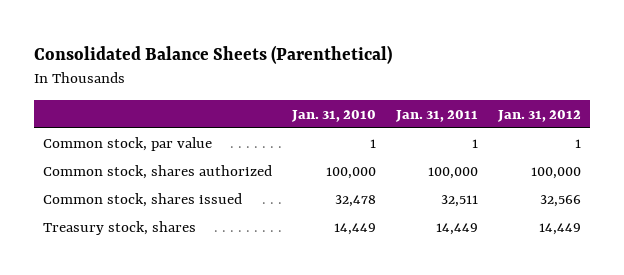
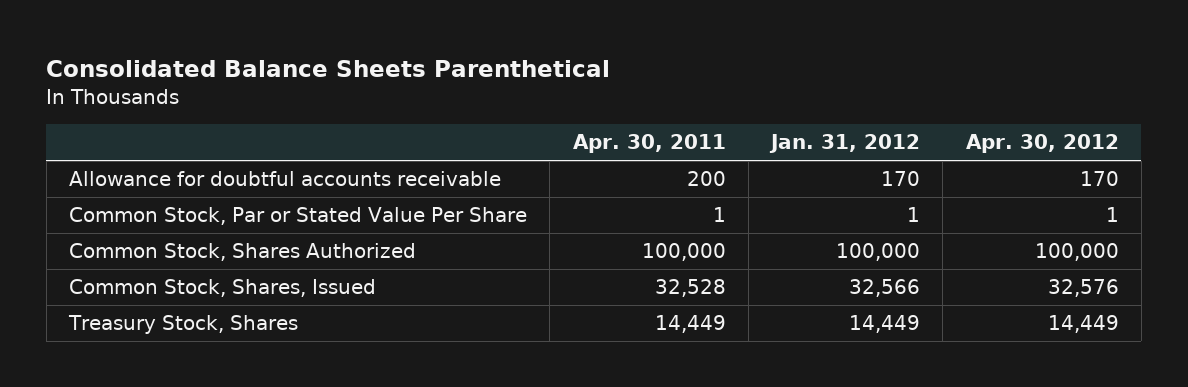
- Consolidated Balance Sheets (Parenthetical)
+ Consolidated Balance Sheets Parenthetical
- | Jan. 31, 2010 | Jan. 31, 2011 | Jan. 31, 2012
+ | Apr. 30, 2011 | Jan. 31, 2012 | Apr. 30, 2012
- Common stock, par value | 1 | 1 | 1
- Common stock, shares authorized | 100,000 | 100,000 | 100,000
- Common stock, shares issued | 32,478 | 32,511 | 32,566
- Treasury stock, shares | 14,449 | 14,449 | 14,449
+ Allowance for doubtful accounts receivable | 200 | 170 | 170
+ Common Stock, Par or Stated Value Per Share | 1 | 1 | 1
+ Common Stock, Shares Authorized | 100,000 | 100,000 | 100,000
+ Common Stock, Shares, Issued | 32,528 | 32,566 | 32,576
+ Treasury Stock, Shares | 14,449 | 14,449 | 14,449

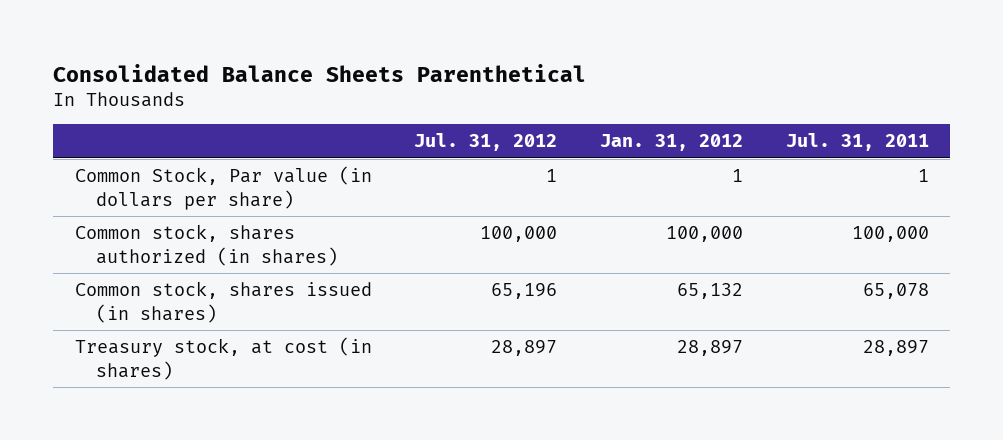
- | Apr. 30, 2011 | Jan. 31, 2012 | Apr. 30, 2012
+ | Jul. 31, 2012 | Jan. 31, 2012 | Jul. 31, 2011
- Allowance for doubtful accounts receivable | 200 | 170 | 170
- Common Stock, Par or Stated Value Per Share | 1 | 1 | 1
- Common Stock, Shares Authorized | 100,000 | 100,000 | 100,000
- Common Stock, Shares, Issued | 32,528 | 32,566 | 32,576
- Treasury Stock, Shares | 14,449 | 14,449 | 14,449
+ Common Stock, Par value (in dollars per share) | 1 | 1 | 1
+ Common stock, shares authorized (in shares) | 100,000 | 100,000 | 100,000
+ Common stock, shares issued (in shares) | 65,196 | 65,132 | 65,078
+ Treasury stock, at cost (in shares) | 28,897 | 28,897 | 28,897

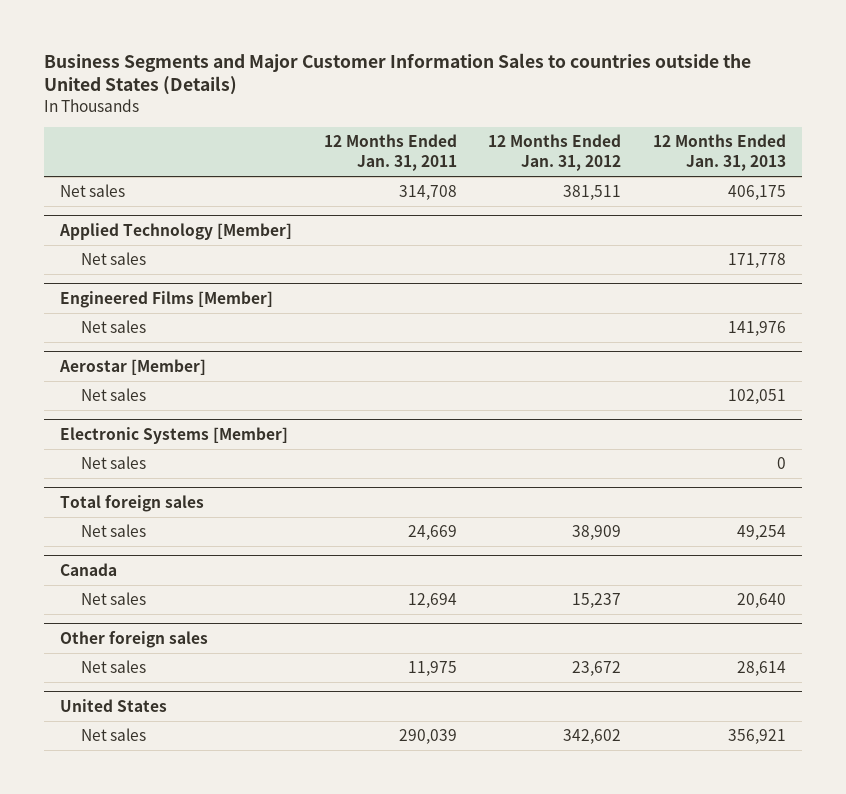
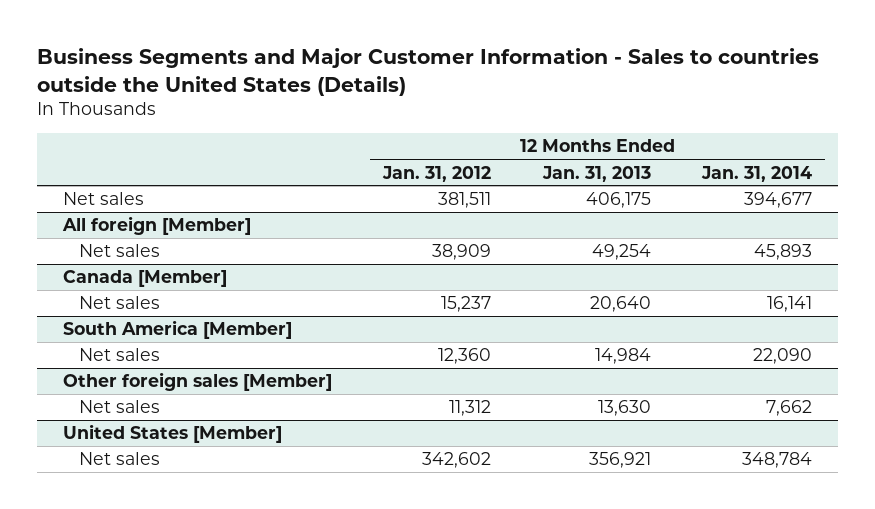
- Business Segments and Major Customer Information Sales to countries outside the United States (Details)
+ Business Segments and Major Customer Information - Sales to countries outside the United States (Details)
- | 12 Months Ended Jan. 31, 2011 | 12 Months Ended Jan. 31, 2012 | 12 Months Ended Jan. 31, 2013
+ | 12 Months Ended Jan. 31, 2012 | 12 Months Ended Jan. 31, 2013 | 12 Months Ended Jan. 31, 2014
- Applied Technology [Member]
- Net sales | | | 171,778
- Engineered Films [Member]
- Net sales | | | 141,976
- Aerostar [Member]
- Net sales | | | 102,051
- Electronic Systems [Member]
- Net sales | | | 0
- Total foreign sales
+ All foreign [Member]
- Canada
+ Canada [Member]
- Other foreign sales
- Net sales | 11,975 | 23,672 | 28,614
- United States
+ South America [Member]
+ Net sales | 12,360 | 14,984 | 22,090
+ Other foreign sales [Member]
+ Net sales | 11,312 | 13,630 | 7,662
+ United States [Member]

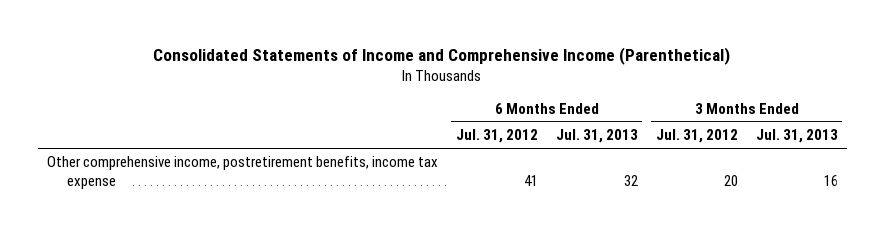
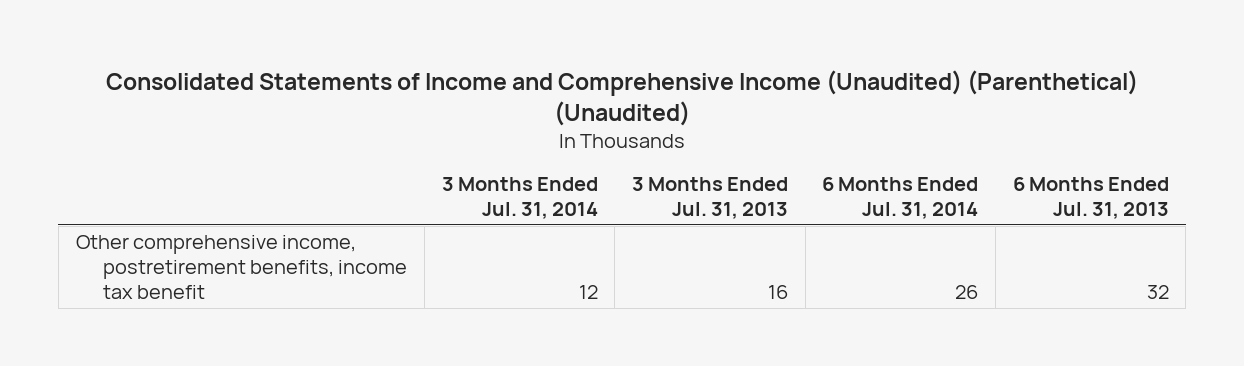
- Consolidated Statements of Income and Comprehensive Income (Parenthetical)
+ Consolidated Statements of Income and Comprehensive Income (Unaudited) (Parenthetical) (Unaudited)
- | 6 Months Ended Jul. 31, 2012 | 6 Months Ended Jul. 31, 2013 | 3 Months Ended Jul. 31, 2012 | 3 Months Ended Jul. 31, 2013
+ | 3 Months Ended Jul. 31, 2014 | 3 Months Ended Jul. 31, 2013 | 6 Months Ended Jul. 31, 2014 | 6 Months Ended Jul. 31, 2013
- Other comprehensive income, postretirement benefits, income tax expense | 41 | 32 | 20 | 16
+ Other comprehensive income, postretirement benefits, income tax benefit | 12 | 16 | 26 | 32

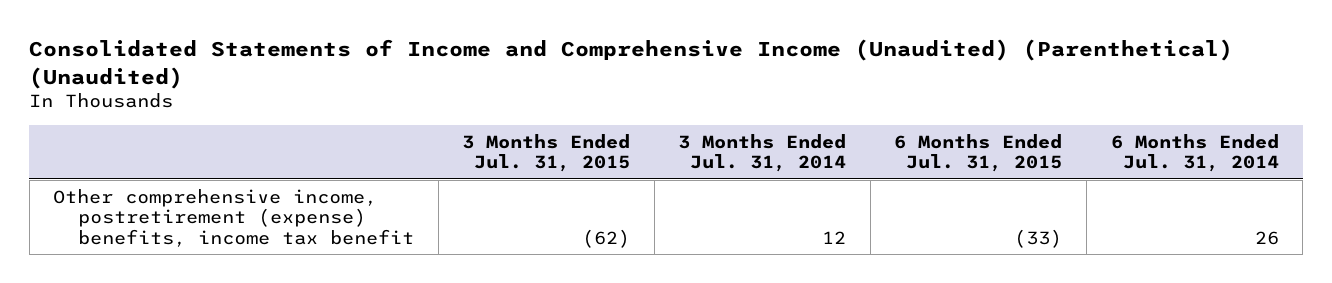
- | 3 Months Ended Jul. 31, 2014 | 3 Months Ended Jul. 31, 2013 | 6 Months Ended Jul. 31, 2014 | 6 Months Ended Jul. 31, 2013
+ | 3 Months Ended Jul. 31, 2015 | 3 Months Ended Jul. 31, 2014 | 6 Months Ended Jul. 31, 2015 | 6 Months Ended Jul. 31, 2014
- Other comprehensive income, postretirement benefits, income tax benefit | 12 | 16 | 26 | 32
+ Other comprehensive income, postretirement (expense) benefits, income tax benefit | (62) | 12 | (33) | 26

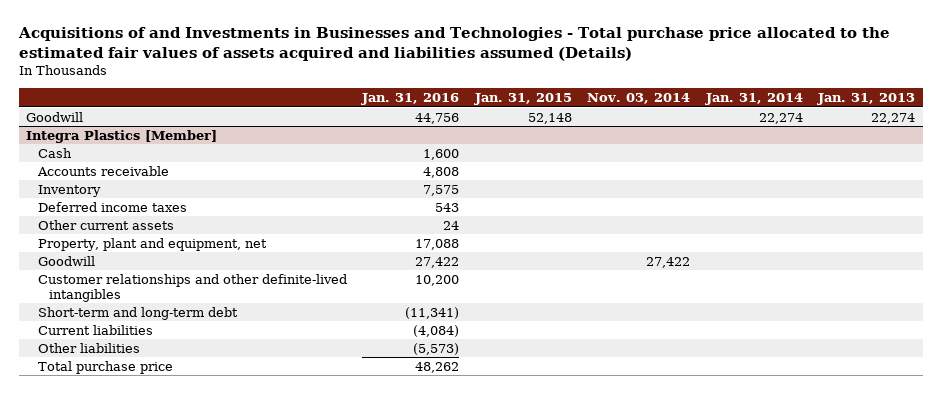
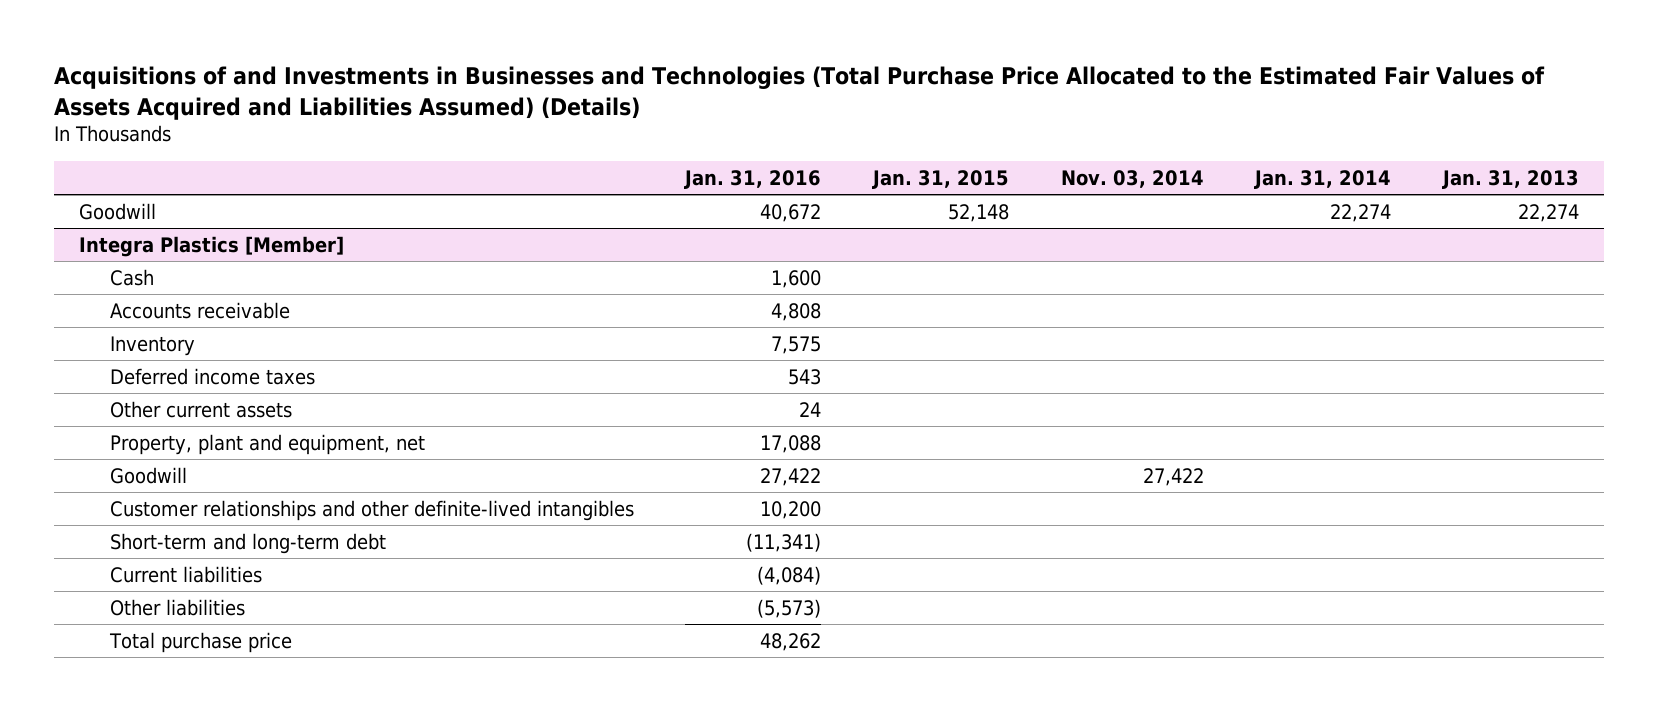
- Acquisitions of and Investments in Businesses and Technologies - Total purchase price allocated to the estimated fair values of assets acquired and liabilities assumed (Details)
+ Acquisitions of and Investments in Businesses and Technologies (Total Purchase Price Allocated to the Estimated Fair Values of Assets Acquired and Liabilities Assumed) (Details)
- Goodwill | 44,756 | 52,148 | | 22,274 | 22,274
+ Goodwill | 40,672 | 52,148 | | 22,274 | 22,274

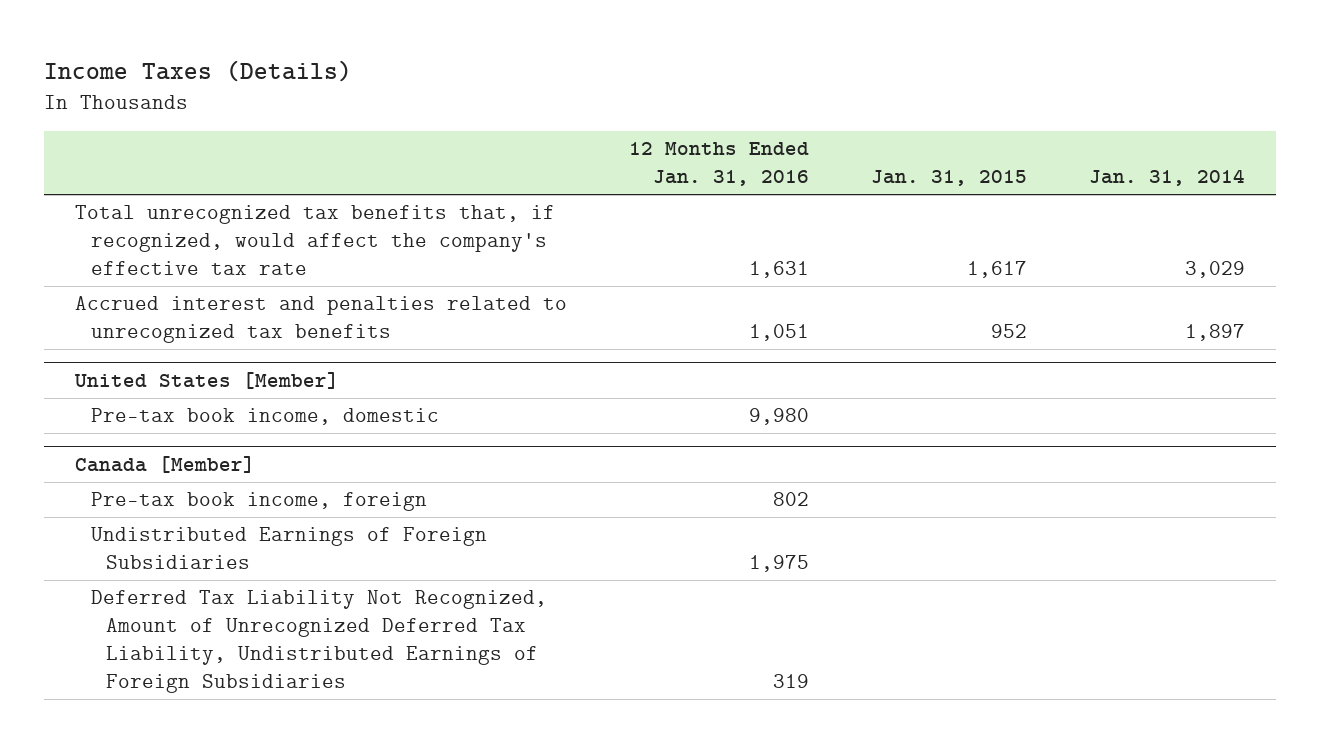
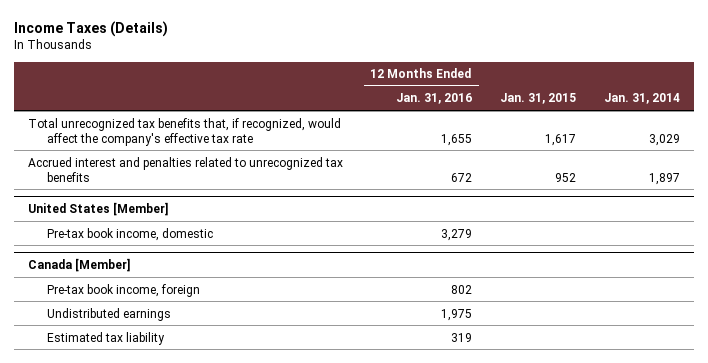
- Total unrecognized tax benefits that, if recognized, would affect the company's effective tax rate | 1,631 | 1,617 | 3,029
- Accrued interest and penalties related to unrecognized tax benefits | 1,051 | 952 | 1,897
+ Total unrecognized tax benefits that, if recognized, would affect the company's effective tax rate | 1,655 | 1,617 | 3,029
+ Accrued interest and penalties related to unrecognized tax benefits | 672 | 952 | 1,897
@ United States [Member]
- Pre-tax book income, domestic | 9,980 | |
+ Pre-tax book income, domestic | 3,279 | |
@ Canada [Member]
- Undistributed Earnings of Foreign Subsidiaries | 1,975 | |
- Deferred Tax Liability Not Recognized, Amount of Unrecognized Deferred Tax Liability, Undistributed Earnings of Foreign Subsidiaries | 319 | |
+ Undistributed earnings | 1,975 | |
+ Estimated tax liability | 319 | |

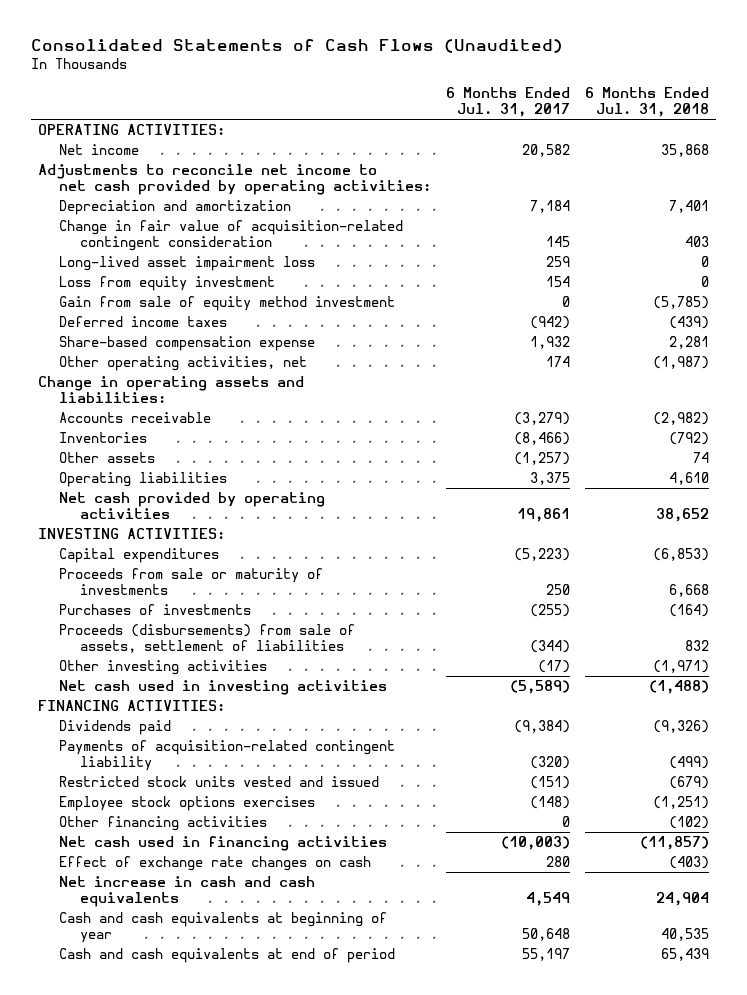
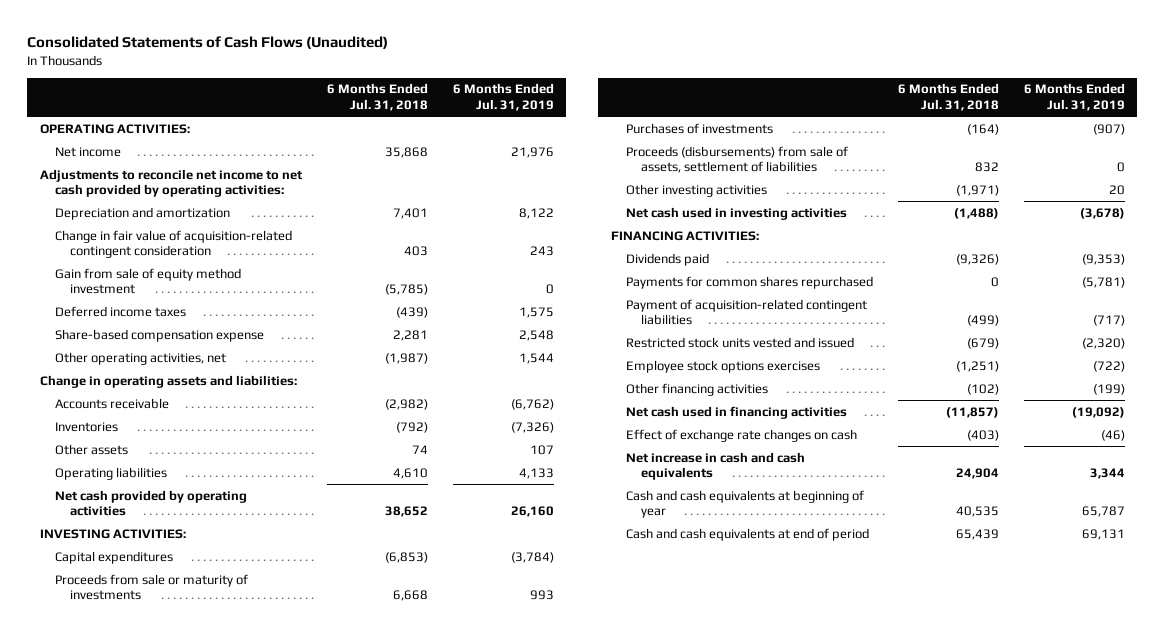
- | 6 Months Ended Jul. 31, 2017 | 6 Months Ended Jul. 31, 2018
+ | 6 Months Ended Jul. 31, 2018 | 6 Months Ended Jul. 31, 2019
- Long-lived asset impairment loss | 259 | 0
- Loss from equity investment | 154 | 0
- Payments of acquisition-related contingent liability | (320) | (499)
+ Payments for common shares repurchased | 0 | (5,781)
+ Payment of acquisition-related contingent liabilities | (499) | (717)

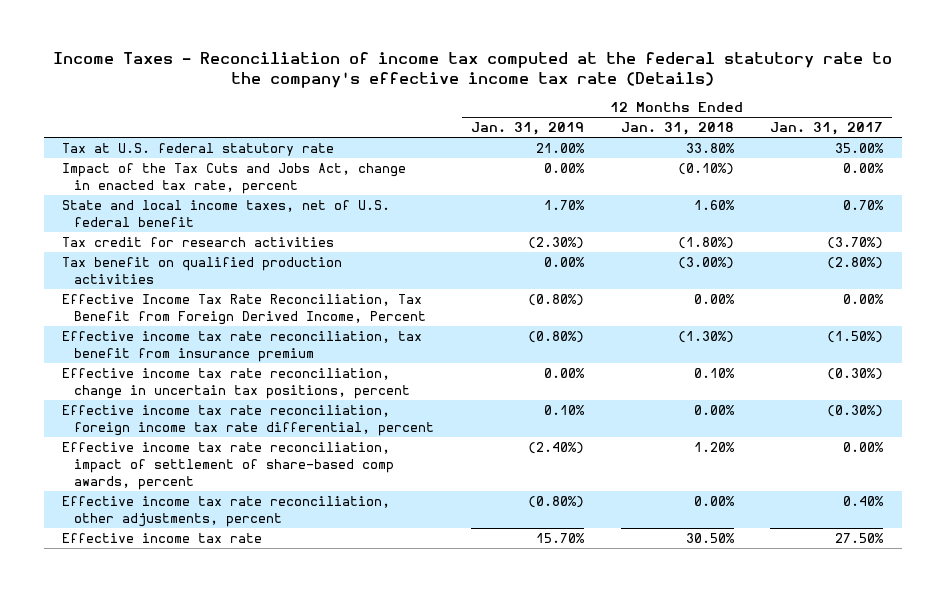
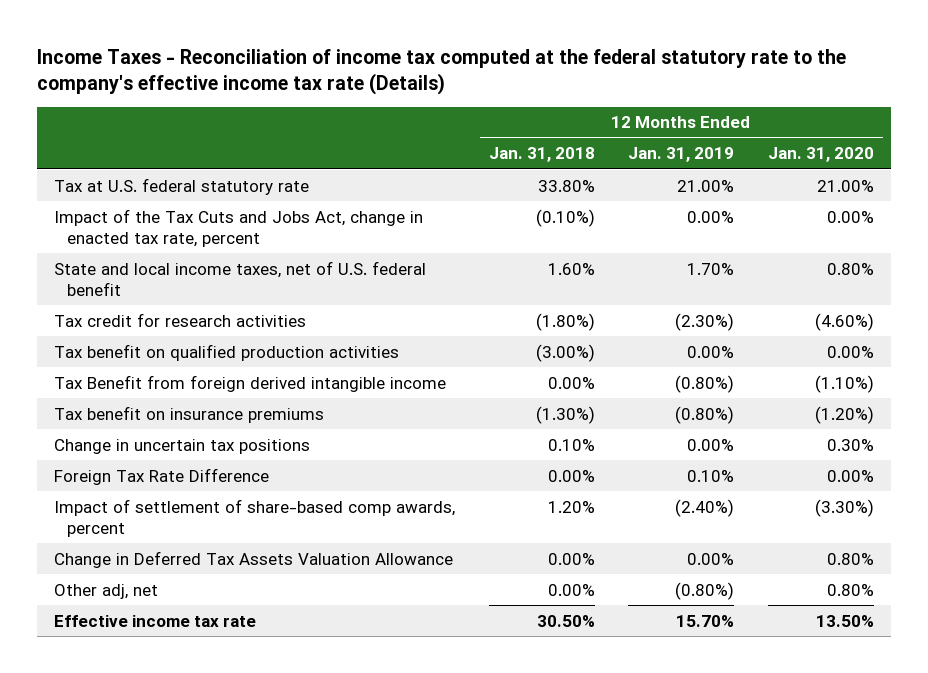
- | 12 Months Ended Jan. 31, 2019 | 12 Months Ended Jan. 31, 2018 | 12 Months Ended Jan. 31, 2017
+ | 12 Months Ended Jan. 31, 2018 | 12 Months Ended Jan. 31, 2019 | 12 Months Ended Jan. 31, 2020
- Effective Income Tax Rate Reconciliation, Tax Benefit from Foreign Derived Income, Percent | (0.80%) | 0.00% | 0.00%
- Effective income tax rate reconciliation, tax benefit from insurance premium | (0.80%) | (1.30%) | (1.50%)
- Effective income tax rate reconciliation, change in uncertain tax positions, percent | 0.00% | 0.10% | (0.30%)
- Effective income tax rate reconciliation, foreign income tax rate differential, percent | 0.10% | 0.00% | (0.30%)
- Effective income tax rate reconciliation, impact of settlement of share-based comp awards, percent | (2.40%) | 1.20% | 0.00%
- Effective income tax rate reconciliation, other adjustments, percent | (0.80%) | 0.00% | 0.40%
+ Tax Benefit from foreign derived intangible income | 0.00% | (0.80%) | (1.10%)
+ Tax benefit on insurance premiums | (1.30%) | (0.80%) | (1.20%)
+ Change in uncertain tax positions | 0.10% | 0.00% | 0.30%
+ Foreign Tax Rate Difference | 0.00% | 0.10% | 0.00%
+ Impact of settlement of share-based comp awards, percent | 1.20% | (2.40%) | (3.30%)
+ Change in Deferred Tax Assets Valuation Allowance | 0.00% | 0.00% | 0.80%
+ Other adj, net | 0.00% | (0.80%) | 0.80%

